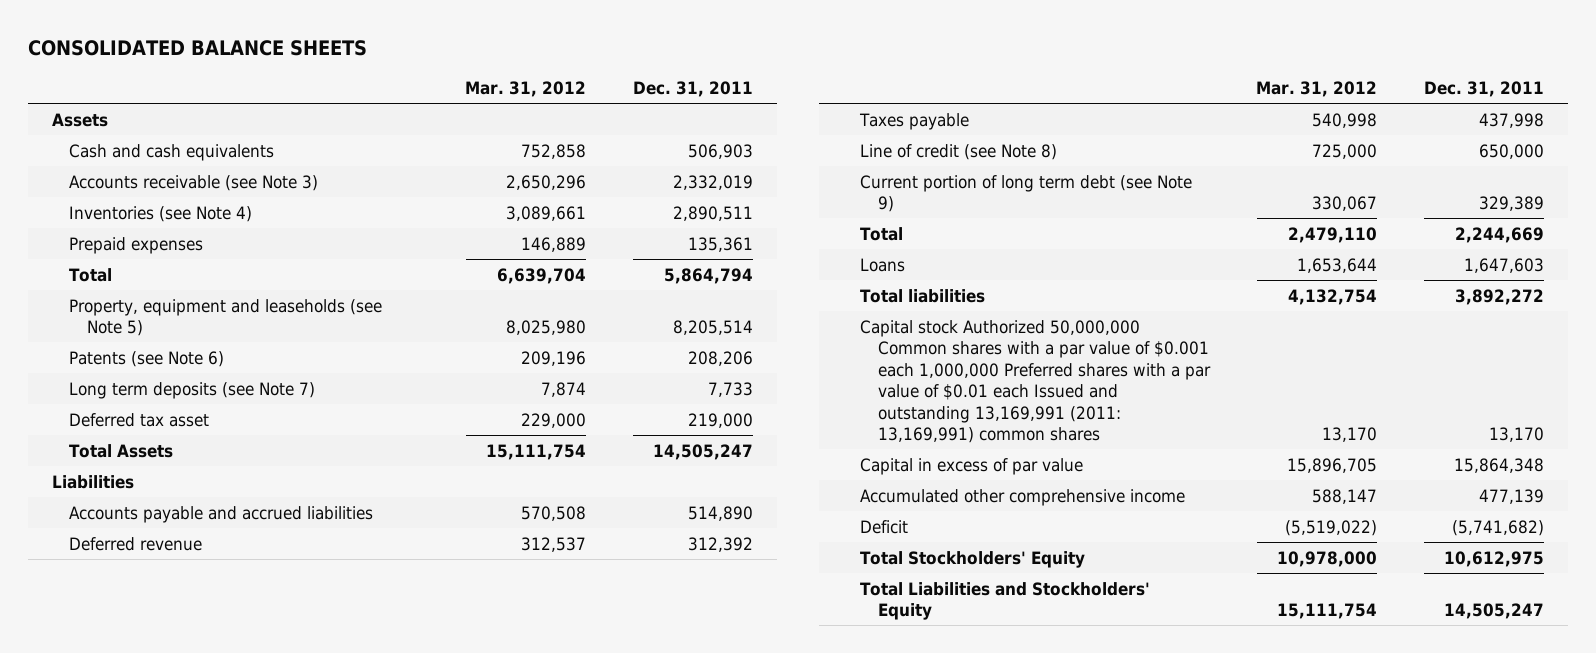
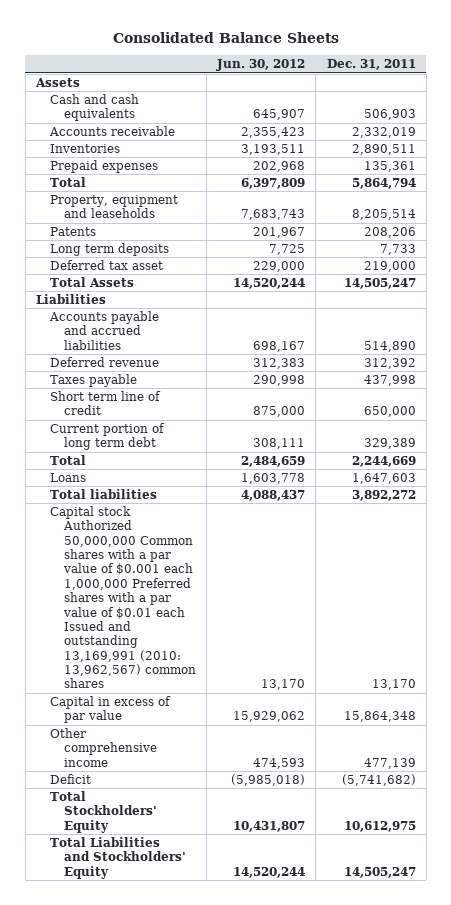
- CONSOLIDATED BALANCE SHEETS
+ Consolidated Balance Sheets
- | Mar. 31, 2012 | Dec. 31, 2011
+ | Jun. 30, 2012 | Dec. 31, 2011
- Accounts receivable (see Note 3) | 2,650,296 | 2,332,019
- Inventories (see Note 4) | 3,089,661 | 2,890,511
+ Accounts receivable | 2,355,423 | 2,332,019
+ Inventories | 3,193,511 | 2,890,511
- Property, equipment and leaseholds (see Note 5) | 8,025,980 | 8,205,514
- Patents (see Note 6) | 209,196 | 208,206
- Long term deposits (see Note 7) | 7,874 | 7,733
+ Property, equipment and leaseholds | 7,683,743 | 8,205,514
+ Patents | 201,967 | 208,206
+ Long term deposits | 7,725 | 7,733
- Line of credit (see Note 8) | 725,000 | 650,000
- Current portion of long term debt (see Note 9) | 330,067 | 329,389
+ Short term line of credit | 875,000 | 650,000
+ Current portion of long term debt | 308,111 | 329,389
- Capital stock Authorized 50,000,000 Common shares with a par value of $0.001 each 1,000,000 Preferred shares with a par value of $0.01 each Issued and outstanding 13,169,991 (2011: 13,169,991) common shares | 13,170 | 13,170
+ Capital stock Authorized 50,000,000 Common shares with a par value of $0.001 each 1,000,000 Preferred shares with a par value of $0.01 each Issued and outstanding 13,169,991 (2010: 13,962,567) common shares | 13,170 | 13,170
- Accumulated other comprehensive income | 588,147 | 477,139
+ Other comprehensive income | 474,593 | 477,139

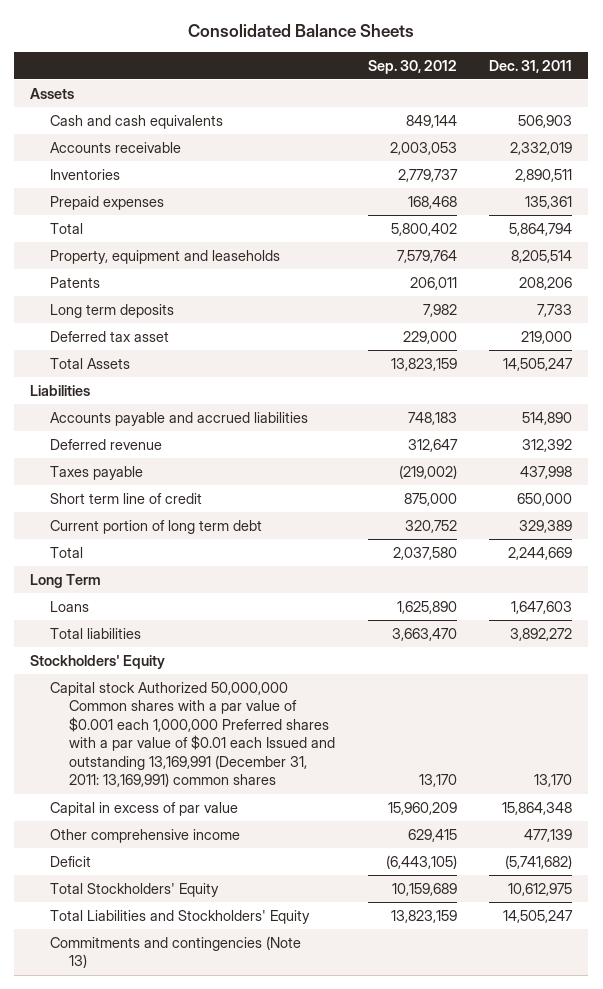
- | Jun. 30, 2012 | Dec. 31, 2011
+ | Sep. 30, 2012 | Dec. 31, 2011
+ Long Term
- Capital stock Authorized 50,000,000 Common shares with a par value of $0.001 each 1,000,000 Preferred shares with a par value of $0.01 each Issued and outstanding 13,169,991 (2010: 13,962,567) common shares | 13,170 | 13,170
+ Stockholders' Equity
+ Capital stock Authorized 50,000,000 Common shares with a par value of $0.001 each 1,000,000 Preferred shares with a par value of $0.01 each Issued and outstanding 13,169,991 (December 31, 2011: 13,169,991) common shares | 13,170 | 13,170
+ Commitments and contingencies (Note 13)

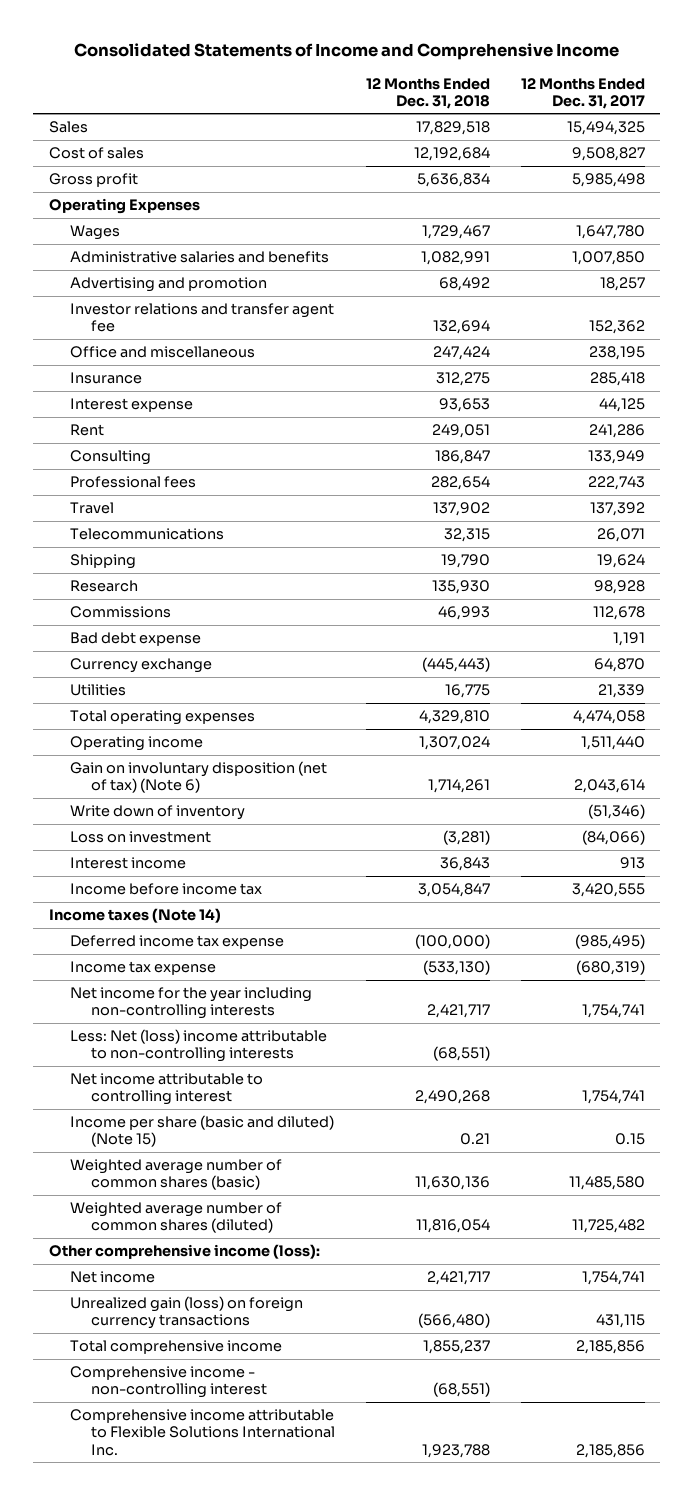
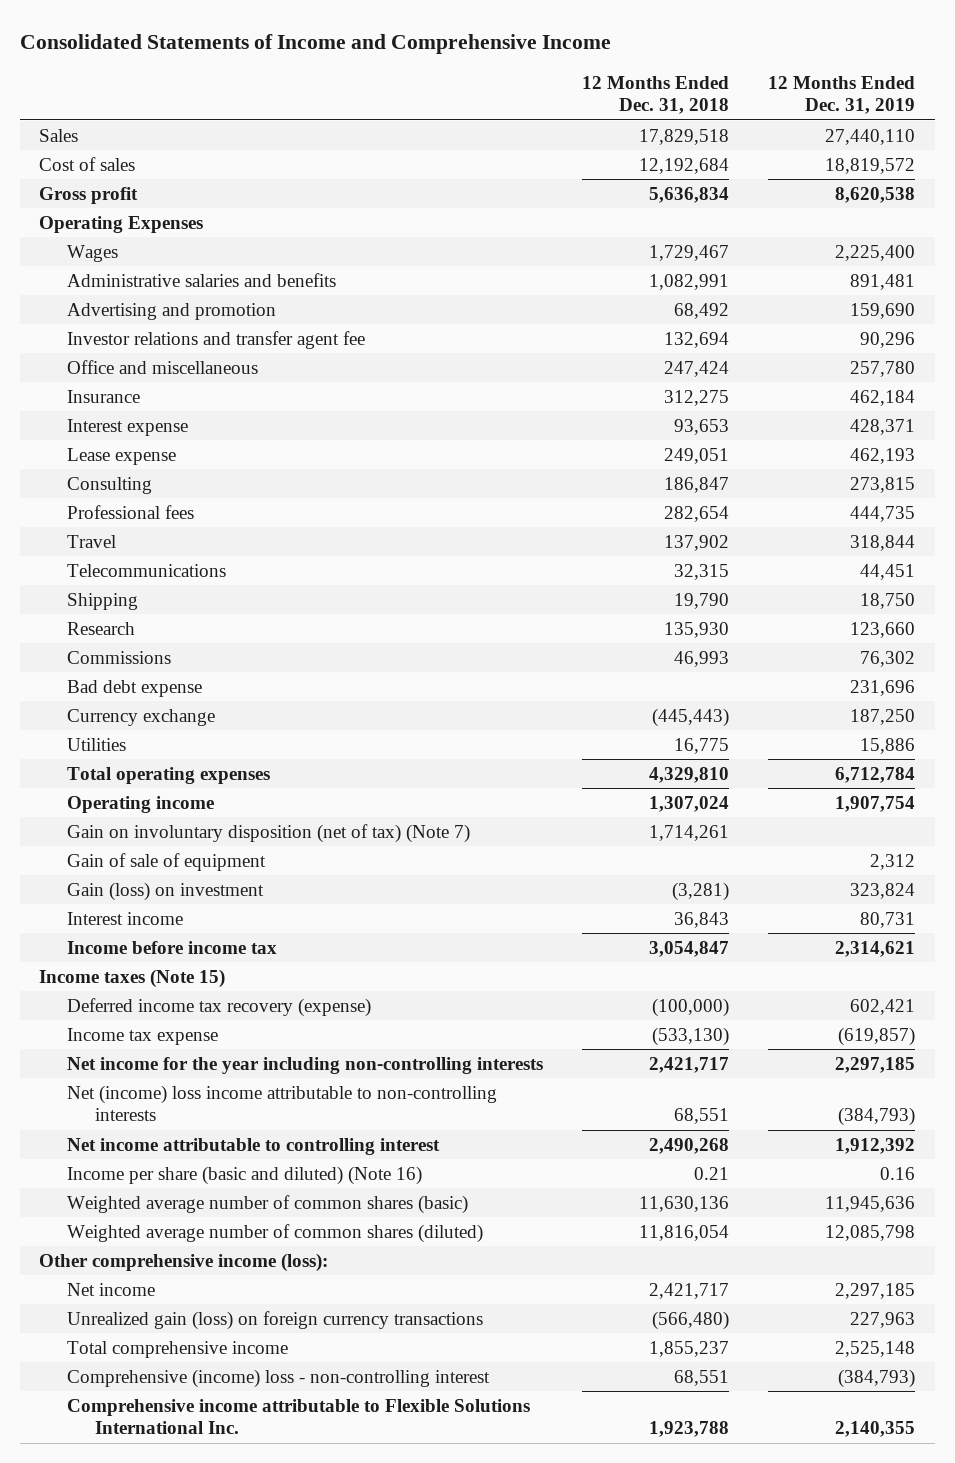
- | 12 Months Ended Dec. 31, 2018 | 12 Months Ended Dec. 31, 2017
+ | 12 Months Ended Dec. 31, 2018 | 12 Months Ended Dec. 31, 2019
- Rent | 249,051 | 241,286
+ Lease expense | 249,051 | 462,193
- Gain on involuntary disposition (net of tax) (Note 6) | 1,714,261 | 2,043,614
- Write down of inventory | | (51,346)
- Loss on investment | (3,281) | (84,066)
+ Gain on involuntary disposition (net of tax) (Note 7) | 1,714,261 |
+ Gain of sale of equipment | | 2,312
+ Gain (loss) on investment | (3,281) | 323,824
- Income taxes (Note 14)
- Deferred income tax expense | (100,000) | (985,495)
+ Income taxes (Note 15)
+ Deferred income tax recovery (expense) | (100,000) | 602,421
- Less: Net (loss) income attributable to non-controlling interests | (68,551) |
+ Net (income) loss income attributable to non-controlling interests | 68,551 | (384,793)
- Income per share (basic and diluted) (Note 15) | 0.21 | 0.15
+ Income per share (basic and diluted) (Note 16) | 0.21 | 0.16
- Comprehensive income - non-controlling interest | (68,551) |
+ Comprehensive (income) loss - non-controlling interest | 68,551 | (384,793)

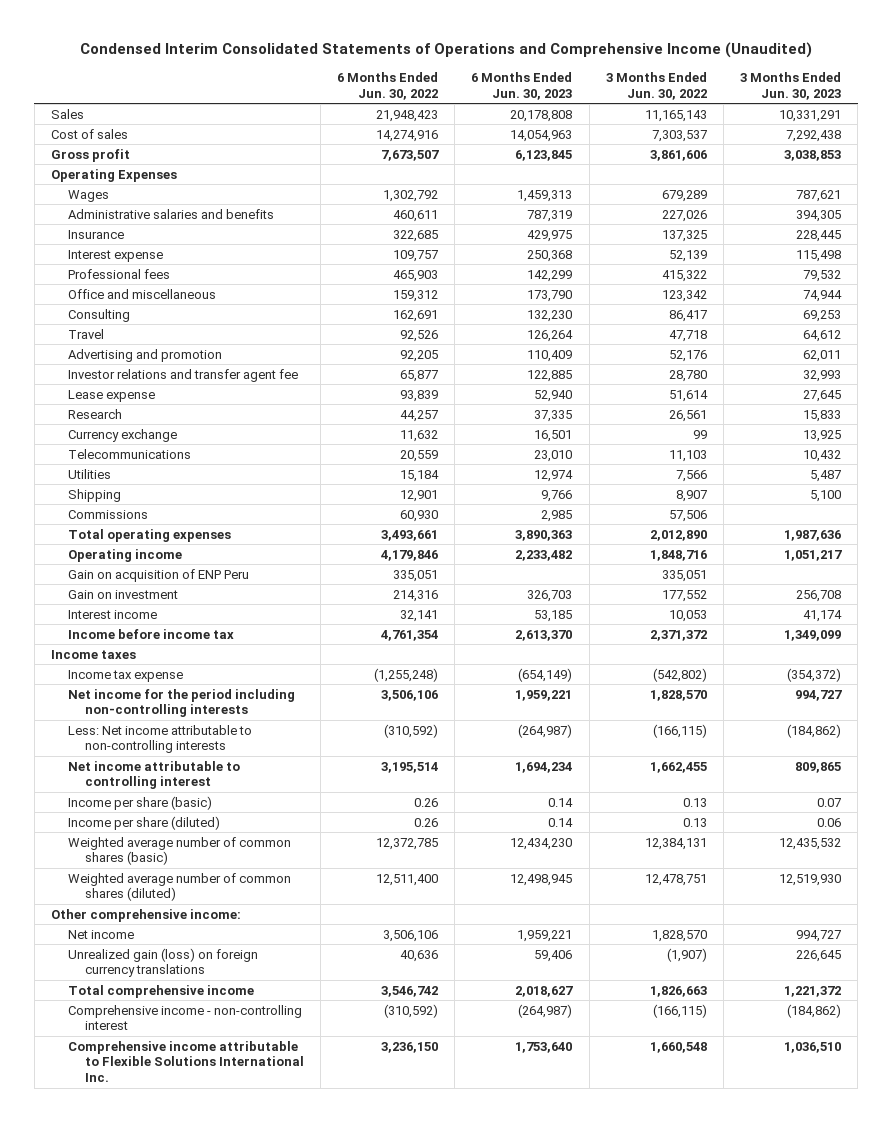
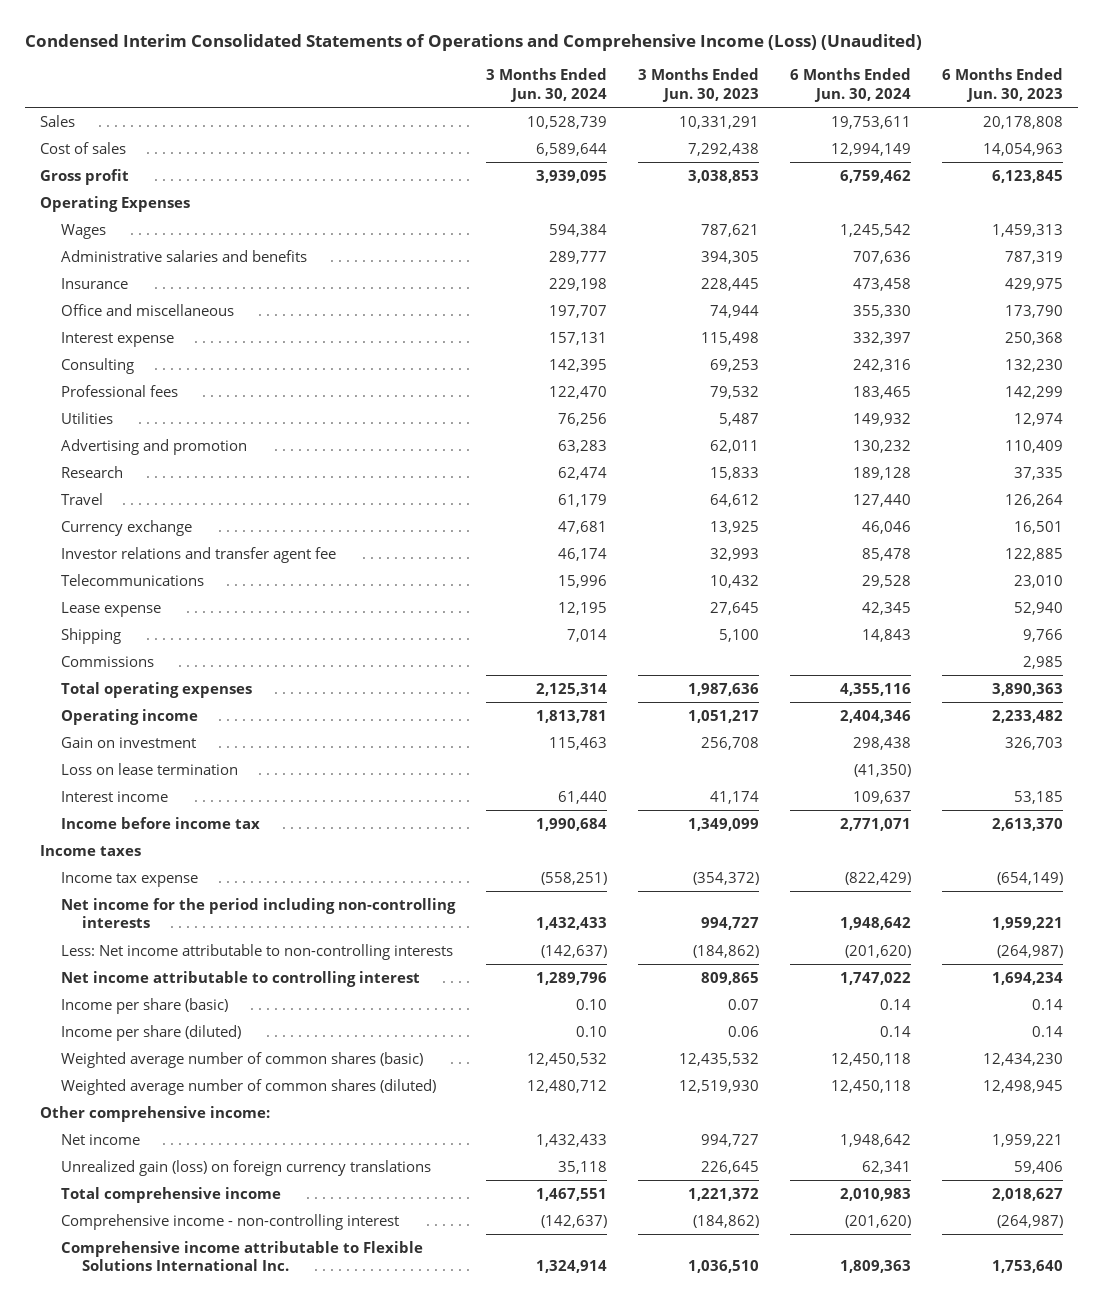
- Condensed Interim Consolidated Statements of Operations and Comprehensive Income (Unaudited)
+ Condensed Interim Consolidated Statements of Operations and Comprehensive Income (Loss) (Unaudited)
- | 6 Months Ended Jun. 30, 2022 | 6 Months Ended Jun. 30, 2023 | 3 Months Ended Jun. 30, 2022 | 3 Months Ended Jun. 30, 2023
+ | 3 Months Ended Jun. 30, 2024 | 3 Months Ended Jun. 30, 2023 | 6 Months Ended Jun. 30, 2024 | 6 Months Ended Jun. 30, 2023
moved down: Interest expense | 157,131 | 115,498 | 332,397 | 250,368
moved down: Professional fees | 122,470 | 79,532 | 183,465 | 142,299
moved up: Utilities | 76,256 | 5,487 | 149,932 | 12,974
moved down: Travel | 61,179 | 64,612 | 127,440 | 126,264
moved down: Investor relations and transfer agent fee | 46,174 | 32,993 | 85,478 | 122,885
moved down: Lease expense | 12,195 | 27,645 | 42,345 | 52,940
- Gain on acquisition of ENP Peru | 335,051 | | 335,051 |
+ Loss on lease termination | | | (41,350) |

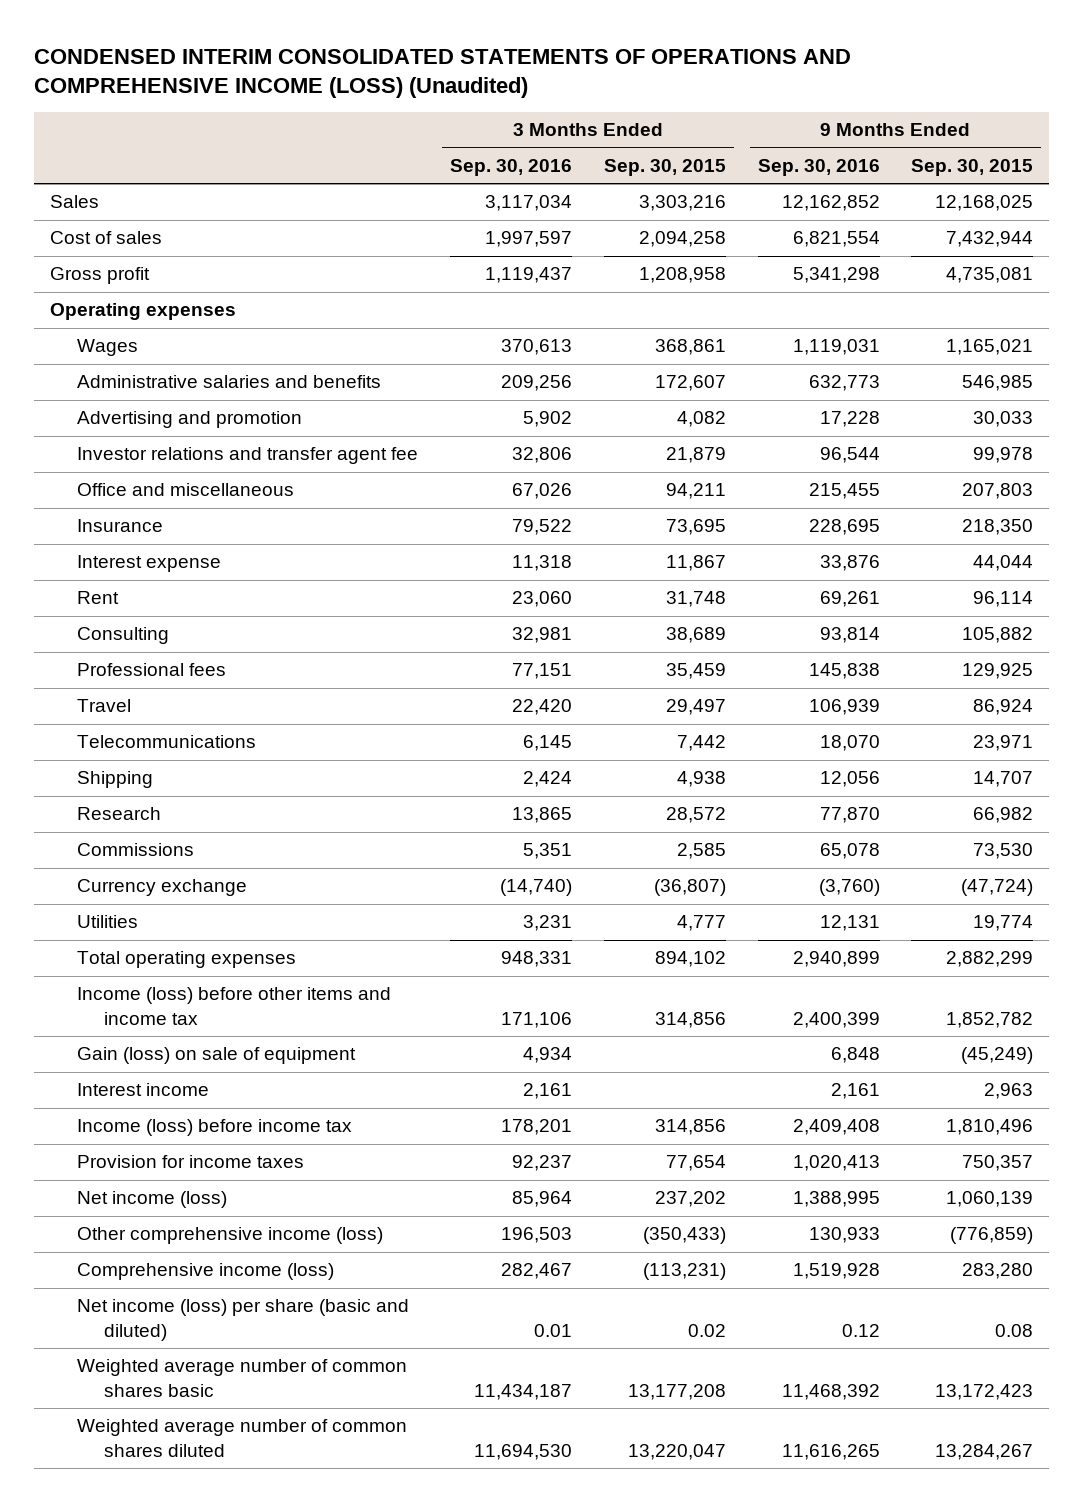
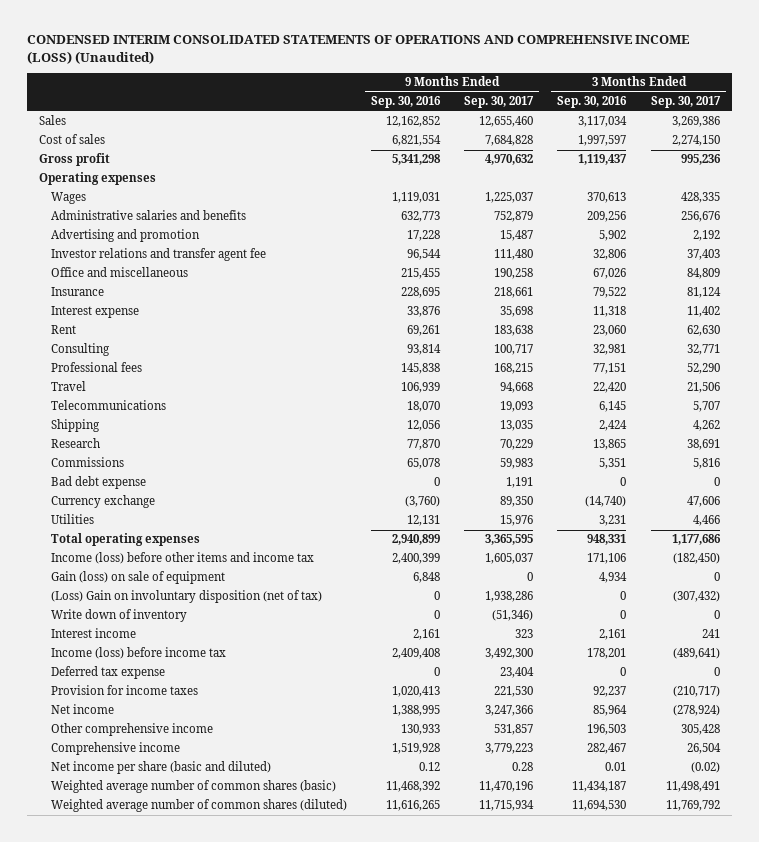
- | 3 Months Ended Sep. 30, 2016 | 3 Months Ended Sep. 30, 2015 | 9 Months Ended Sep. 30, 2016 | 9 Months Ended Sep. 30, 2015
+ | 9 Months Ended Sep. 30, 2016 | 9 Months Ended Sep. 30, 2017 | 3 Months Ended Sep. 30, 2016 | 3 Months Ended Sep. 30, 2017
+ Bad debt expense | 0 | 1,191 | 0 | 0
+ (Loss) Gain on involuntary disposition (net of tax) | 0 | 1,938,286 | 0 | (307,432)
+ Write down of inventory | 0 | (51,346) | 0 | 0
+ Deferred tax expense | 0 | 23,404 | 0 | 0
- Net income (loss) | 85,964 | 237,202 | 1,388,995 | 1,060,139
- Other comprehensive income (loss) | 196,503 | (350,433) | 130,933 | (776,859)
- Comprehensive income (loss) | 282,467 | (113,231) | 1,519,928 | 283,280
- Net income (loss) per share (basic and diluted) | 0.01 | 0.02 | 0.12 | 0.08
- Weighted average number of common shares basic | 11,434,187 | 13,177,208 | 11,468,392 | 13,172,423
- Weighted average number of common shares diluted | 11,694,530 | 13,220,047 | 11,616,265 | 13,284,267
+ Net income | 1,388,995 | 3,247,366 | 85,964 | (278,924)
+ Other comprehensive income | 130,933 | 531,857 | 196,503 | 305,428
+ Comprehensive income | 1,519,928 | 3,779,223 | 282,467 | 26,504
+ Net income per share (basic and diluted) | 0.12 | 0.28 | 0.01 | (0.02)
+ Weighted average number of common shares (basic) | 11,468,392 | 11,470,196 | 11,434,187 | 11,498,491
+ Weighted average number of common shares (diluted) | 11,616,265 | 11,715,934 | 11,694,530 | 11,769,792

